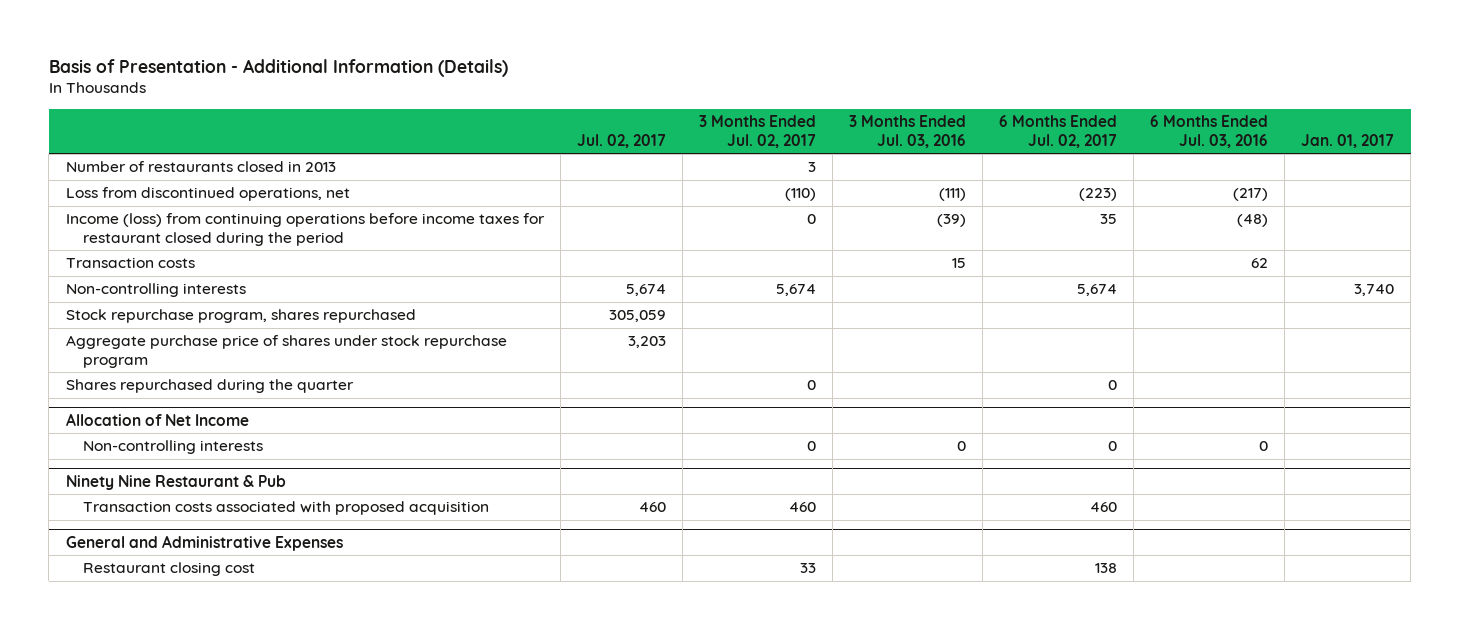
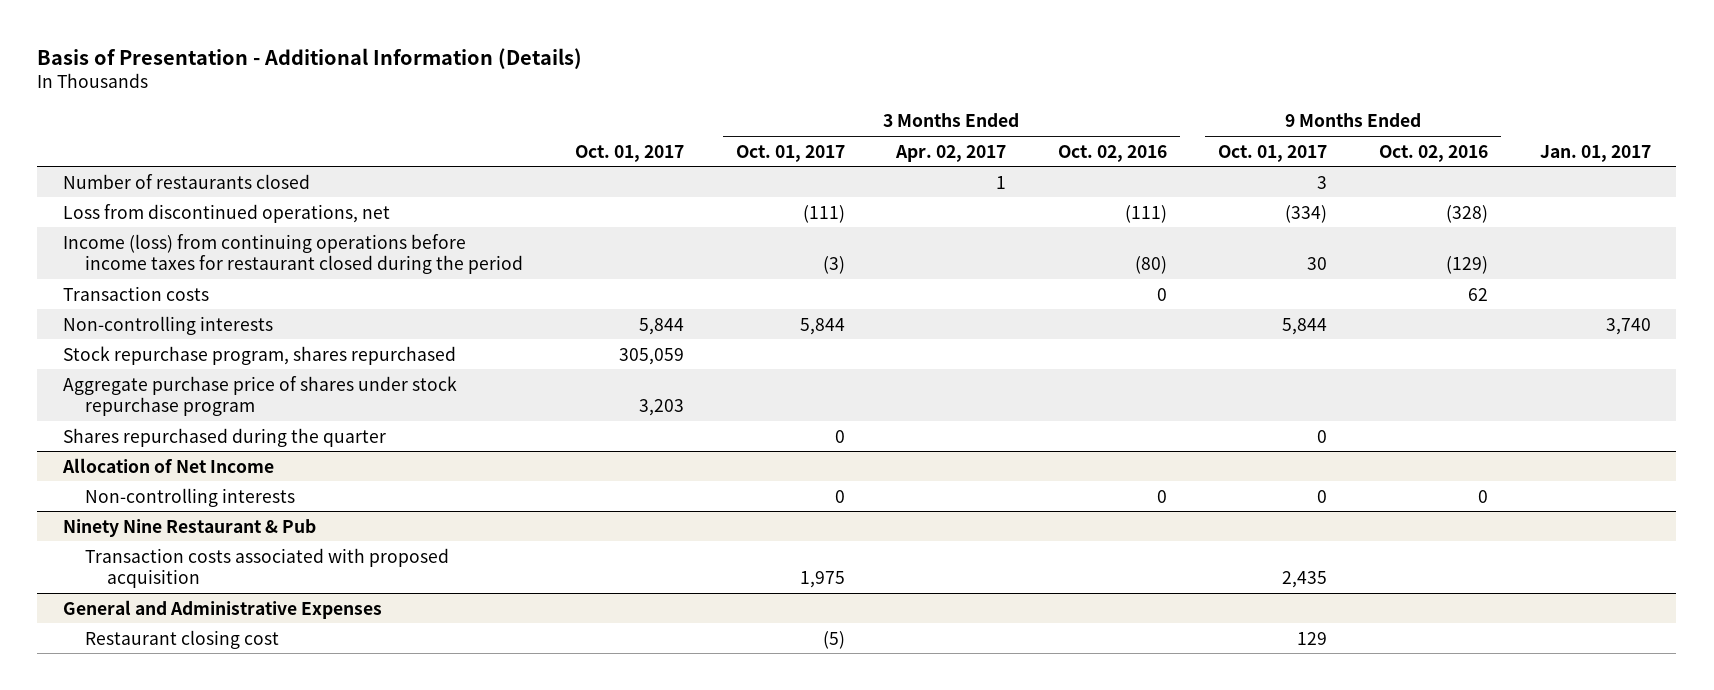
- | Jul. 02, 2017 | 3 Months Ended Jul. 02, 2017 | 3 Months Ended Jul. 03, 2016 | 6 Months Ended Jul. 02, 2017 | 6 Months Ended Jul. 03, 2016 | Jan. 01, 2017
+ | Oct. 01, 2017 | 3 Months Ended Oct. 01, 2017 | 3 Months Ended Apr. 02, 2017 | 3 Months Ended Oct. 02, 2016 | 9 Months Ended Oct. 01, 2017 | 9 Months Ended Oct. 02, 2016 | Jan. 01, 2017
- Number of restaurants closed in 2013 | | 3 | | | |
+ Number of restaurants closed | | | 1 | | 3 | |

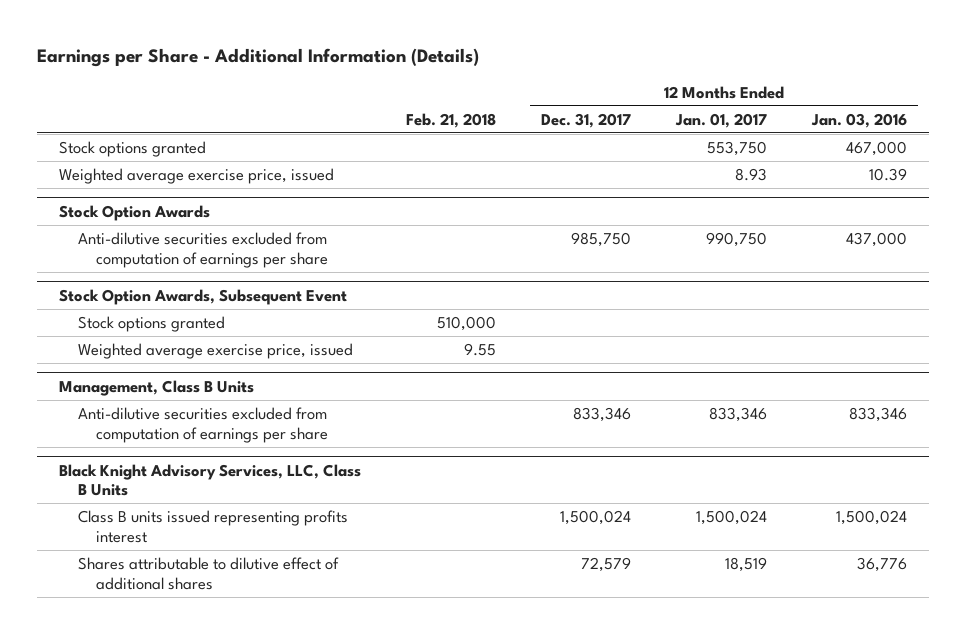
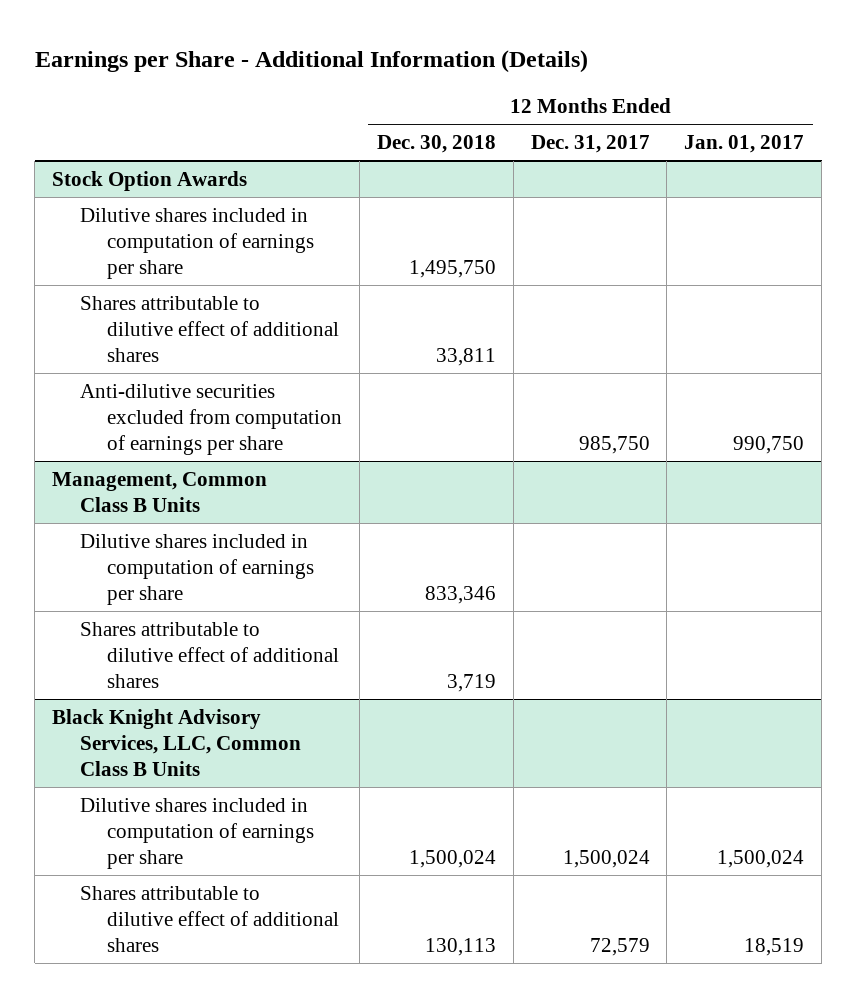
- | Feb. 21, 2018 | 12 Months Ended Dec. 31, 2017 | 12 Months Ended Jan. 01, 2017 | 12 Months Ended Jan. 03, 2016
+ | 12 Months Ended Dec. 30, 2018 | 12 Months Ended Dec. 31, 2017 | 12 Months Ended Jan. 01, 2017
- Stock options granted | | | 553,750 | 467,000
- Weighted average exercise price, issued | | | 8.93 | 10.39
@ Stock Option Awards
+ Dilutive shares included in computation of earnings per share | 1,495,750 | |
+ Shares attributable to dilutive effect of additional shares | 33,811 | |
- Stock Option Awards, Subsequent Event
- Stock options granted | 510,000 | | |
- Weighted average exercise price, issued | 9.55 | | |
- Management, Class B Units
- Anti-dilutive securities excluded from computation of earnings per share | | 833,346 | 833,346 | 833,346
- Black Knight Advisory Services, LLC, Class B Units
- Class B units issued representing profits interest | | 1,500,024 | 1,500,024 | 1,500,024
+ Management, Common Class B Units
+ Dilutive shares included in computation of earnings per share | 833,346 | |
+ Shares attributable to dilutive effect of additional shares | 3,719 | |
+ Black Knight Advisory Services, LLC, Common Class B Units
+ Dilutive shares included in computation of earnings per share | 1,500,024 | 1,500,024 | 1,500,024

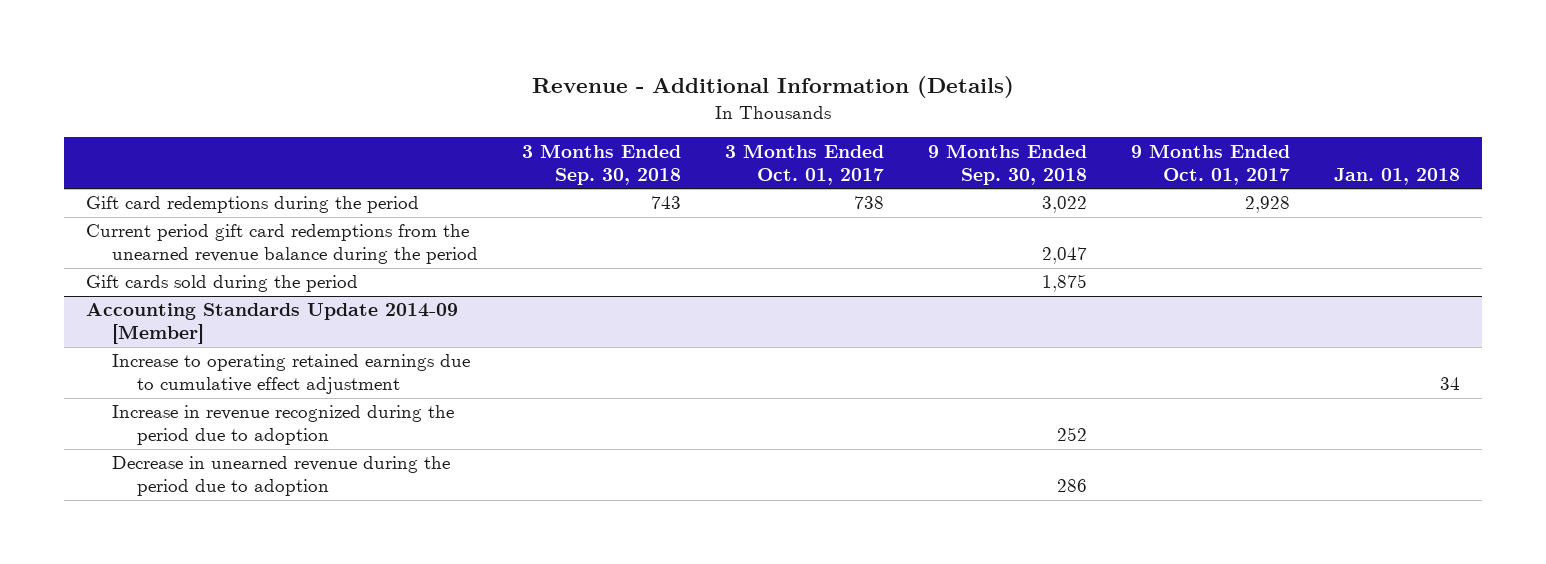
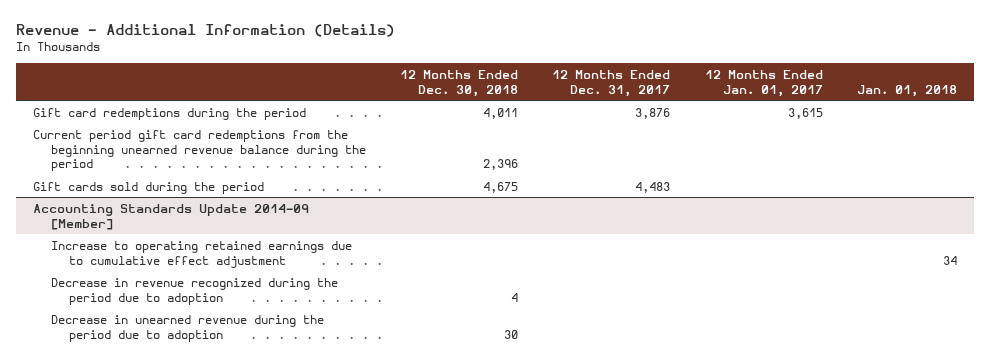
- | 3 Months Ended Sep. 30, 2018 | 3 Months Ended Oct. 01, 2017 | 9 Months Ended Sep. 30, 2018 | 9 Months Ended Oct. 01, 2017 | Jan. 01, 2018
+ | 12 Months Ended Dec. 30, 2018 | 12 Months Ended Dec. 31, 2017 | 12 Months Ended Jan. 01, 2017 | Jan. 01, 2018
- Current period gift card redemptions from the unearned revenue balance during the period | | | 2,047 | |
+ Current period gift card redemptions from the beginning unearned revenue balance during the period | 2,396 | | |
@ Accounting Standards Update 2014-09 [Member]
- Increase in revenue recognized during the period due to adoption | | | 252 | |
+ Decrease in revenue recognized during the period due to adoption | 4 | | |

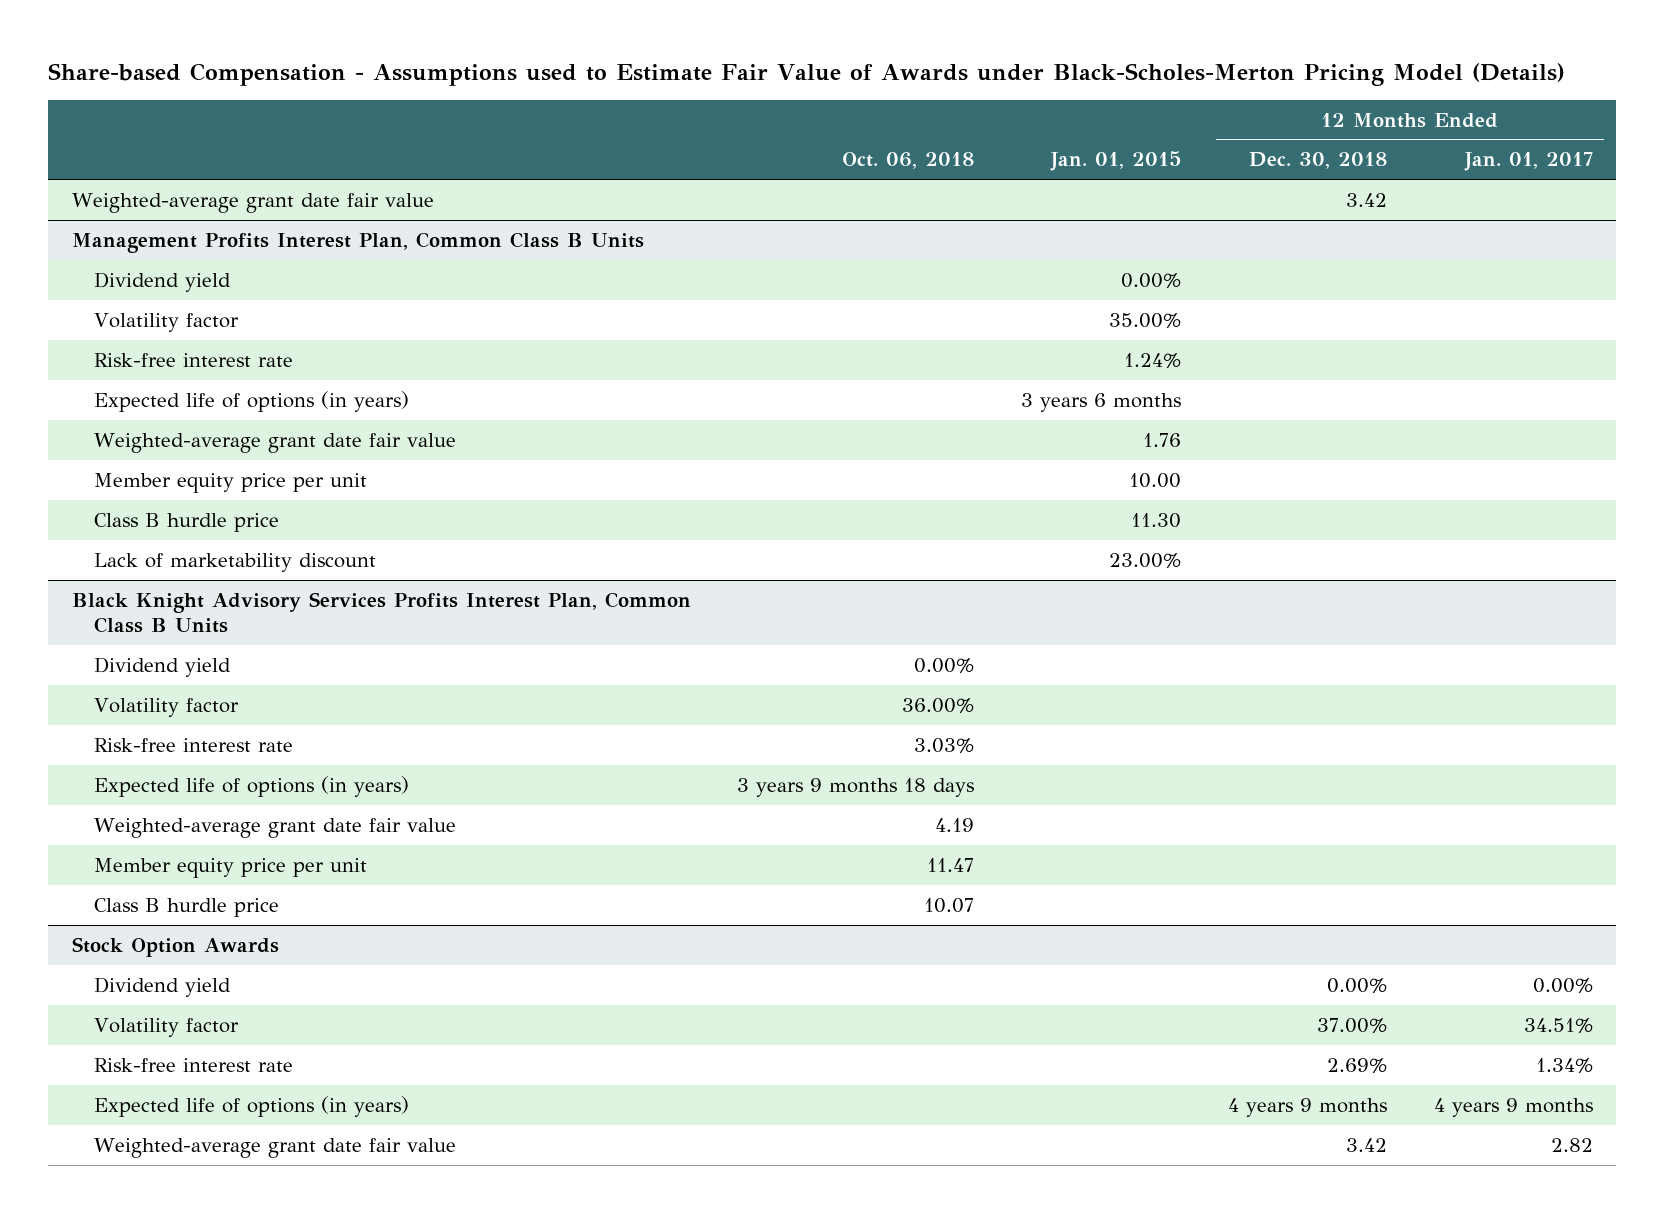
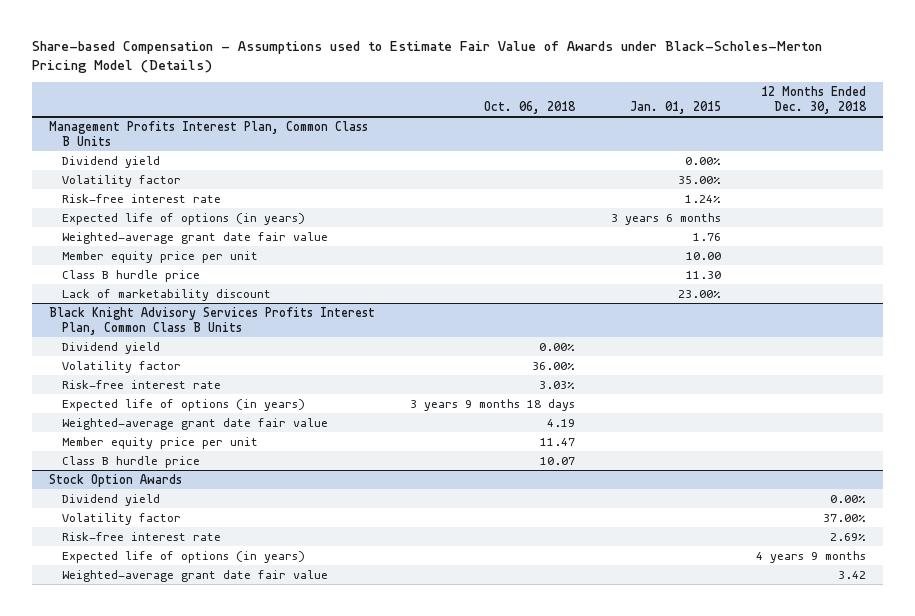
- | Oct. 06, 2018 | Jan. 01, 2015 | 12 Months Ended Dec. 30, 2018 | 12 Months Ended Jan. 01, 2017
+ | Oct. 06, 2018 | Jan. 01, 2015 | 12 Months Ended Dec. 30, 2018
- Weighted-average grant date fair value | | | 3.42 |

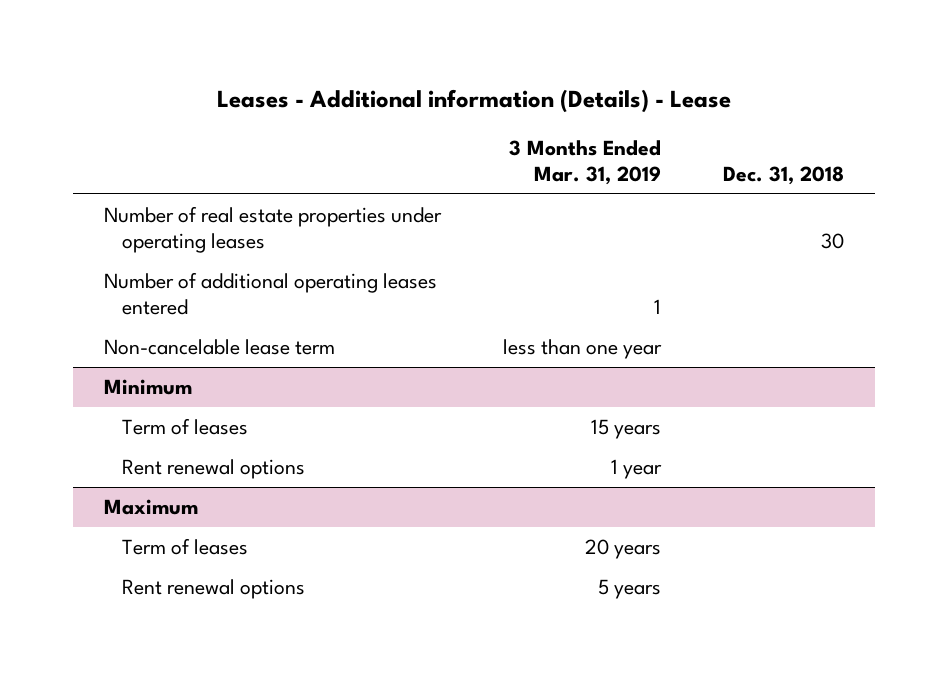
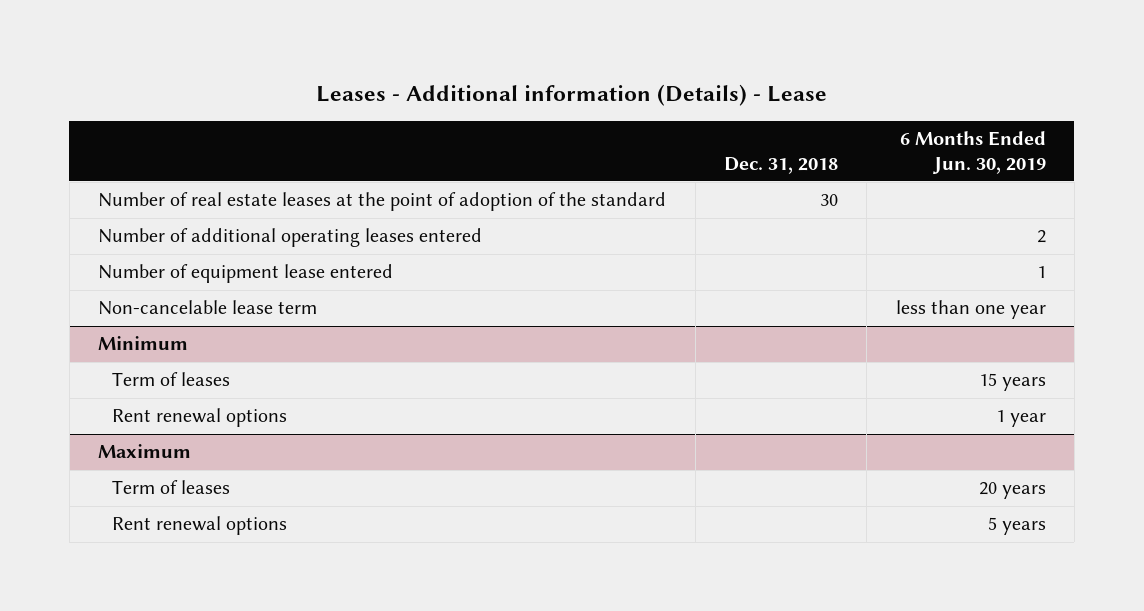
- | 3 Months Ended Mar. 31, 2019 | Dec. 31, 2018
+ | Dec. 31, 2018 | 6 Months Ended Jun. 30, 2019
- Number of real estate properties under operating leases | | 30
+ Number of real estate leases at the point of adoption of the standard | 30 |
+ Number of equipment lease entered | | 1

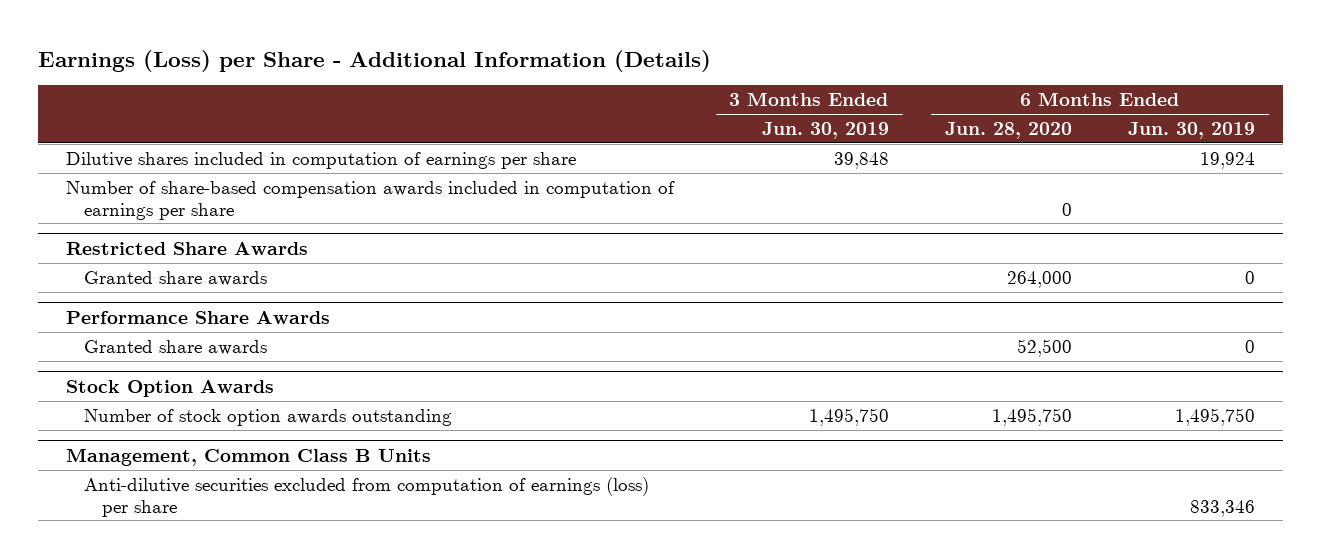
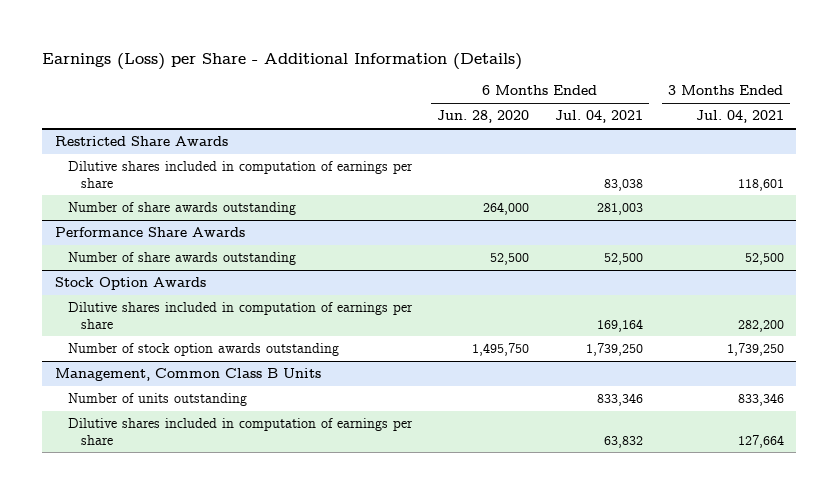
- | 3 Months Ended Jun. 30, 2019 | 6 Months Ended Jun. 28, 2020 | 6 Months Ended Jun. 30, 2019
+ | 6 Months Ended Jun. 28, 2020 | 6 Months Ended Jul. 04, 2021 | 3 Months Ended Jul. 04, 2021
- Dilutive shares included in computation of earnings per share | 39,848 | | 19,924
- Number of share-based compensation awards included in computation of earnings per share | | 0 |
@ Restricted Share Awards
- Granted share awards | | 264,000 | 0
+ Dilutive shares included in computation of earnings per share | | 83,038 | 118,601
+ Number of share awards outstanding | 264,000 | 281,003 |
@ Performance Share Awards
- Granted share awards | | 52,500 | 0
+ Number of share awards outstanding | 52,500 | 52,500 | 52,500
@ Stock Option Awards
+ Dilutive shares included in computation of earnings per share | | 169,164 | 282,200
@ Management, Common Class B Units
- Anti-dilutive securities excluded from computation of earnings (loss) per share | | | 833,346
+ Number of units outstanding | | 833,346 | 833,346
+ Dilutive shares included in computation of earnings per share | | 63,832 | 127,664

